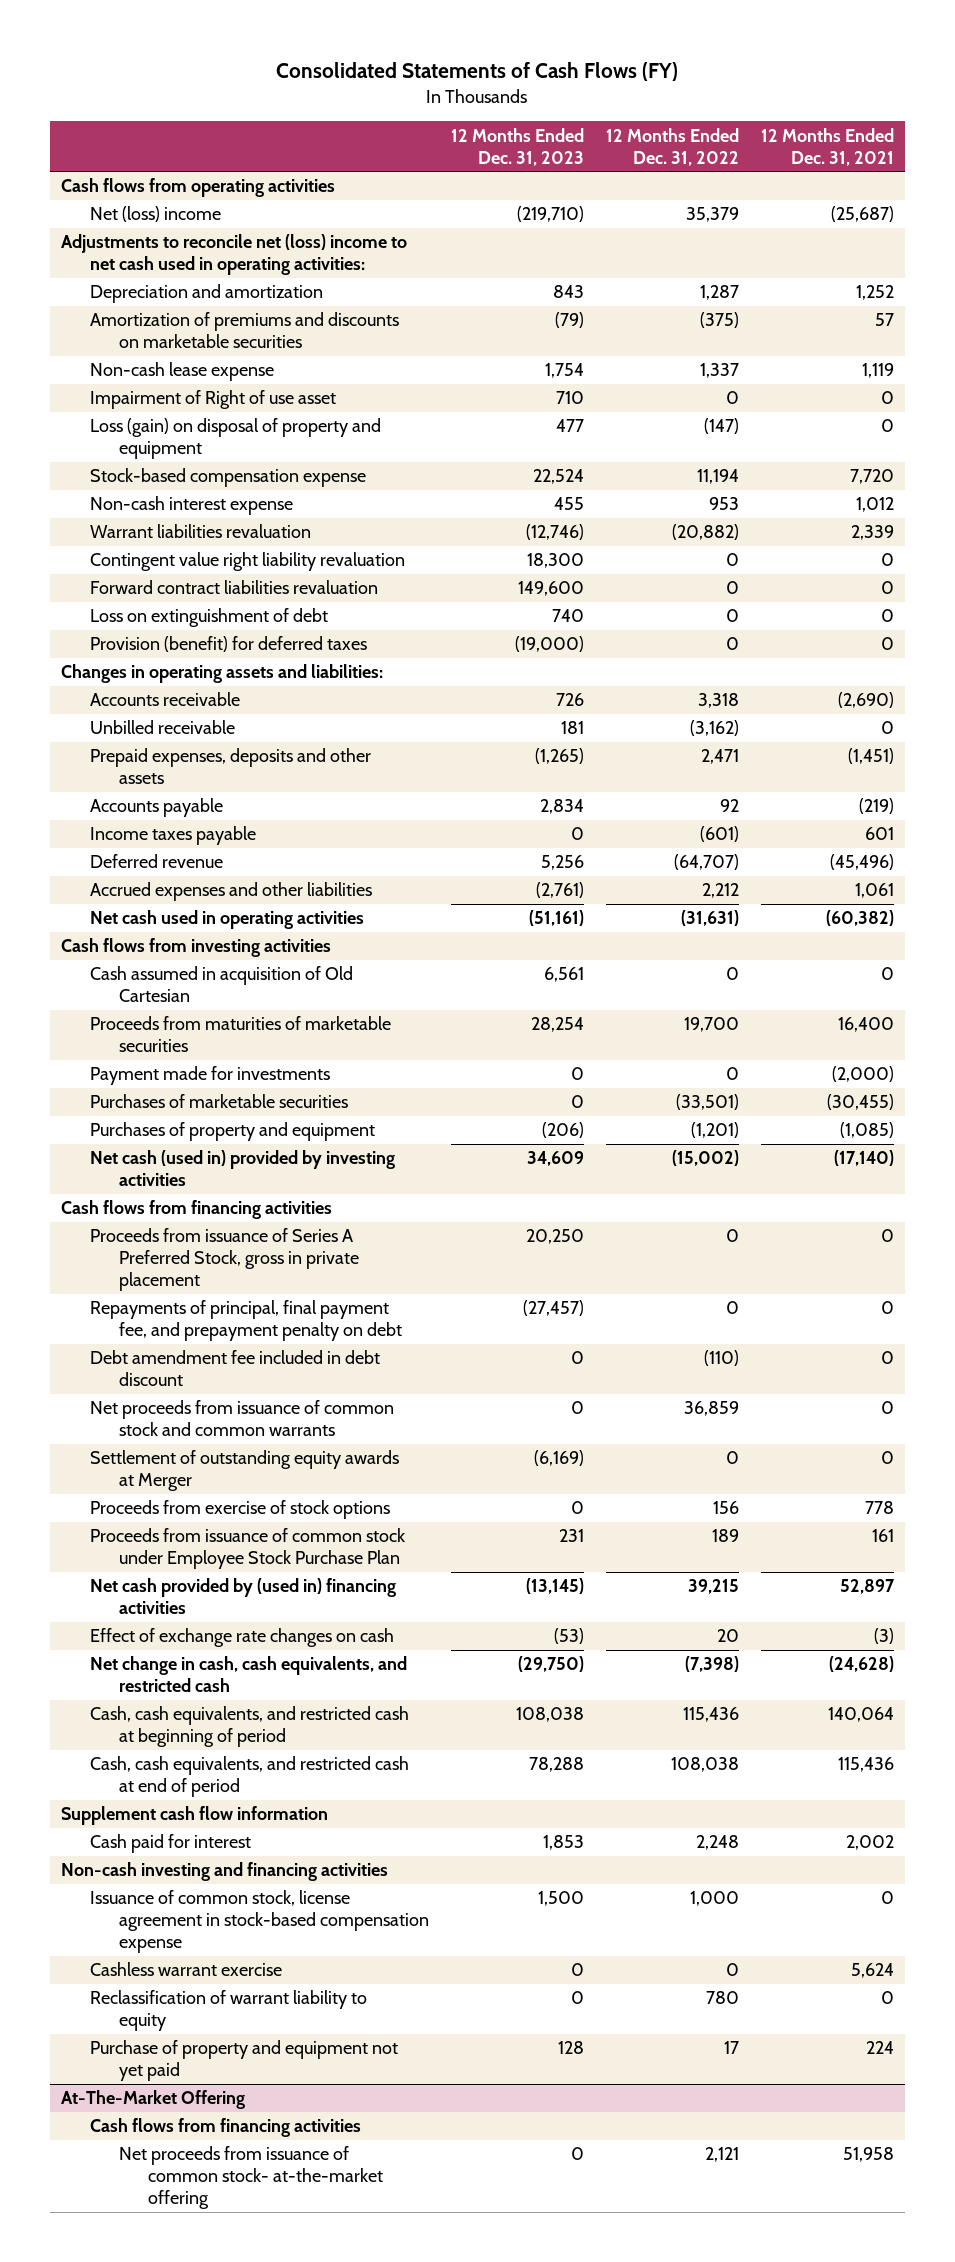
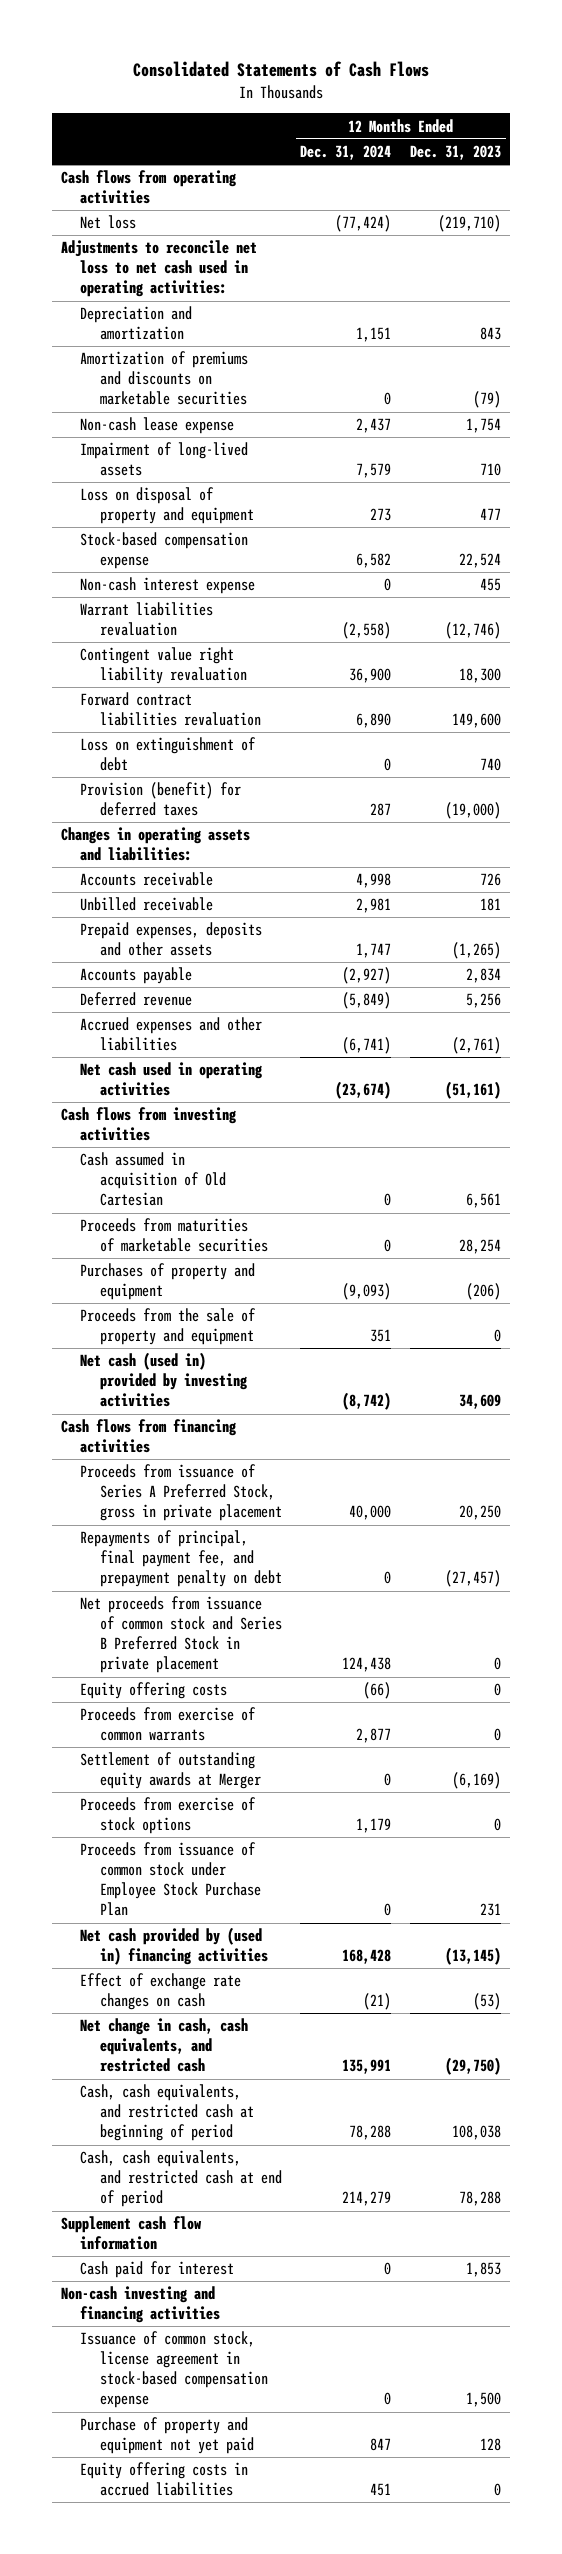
- Consolidated Statements of Cash Flows (FY)
+ Consolidated Statements of Cash Flows
- | 12 Months Ended Dec. 31, 2023 | 12 Months Ended Dec. 31, 2022 | 12 Months Ended Dec. 31, 2021
+ | 12 Months Ended Dec. 31, 2024 | 12 Months Ended Dec. 31, 2023
- Net (loss) income | (219,710) | 35,379 | (25,687)
- Adjustments to reconcile net (loss) income to net cash used in operating activities:
+ Net loss | (77,424) | (219,710)
+ Adjustments to reconcile net loss to net cash used in operating activities:
- Impairment of Right of use asset | 710 | 0 | 0
- Loss (gain) on disposal of property and equipment | 477 | (147) | 0
+ Impairment of long-lived assets | 7,579 | 710
+ Loss on disposal of property and equipment | 273 | 477
- Income taxes payable | 0 | (601) | 601
- Payment made for investments | 0 | 0 | (2,000)
- Purchases of marketable securities | 0 | (33,501) | (30,455)
+ Proceeds from the sale of property and equipment | 351 | 0
- Debt amendment fee included in debt discount | 0 | (110) | 0
- Net proceeds from issuance of common stock and common warrants | 0 | 36,859 | 0
+ Net proceeds from issuance of common stock and Series B Preferred Stock in private placement | 124,438 | 0
+ Equity offering costs | (66) | 0
+ Proceeds from exercise of common warrants | 2,877 | 0
- Cashless warrant exercise | 0 | 0 | 5,624
- Reclassification of warrant liability to equity | 0 | 780 | 0
- At-The-Market Offering
- Cash flows from financing activities
- Net proceeds from issuance of common stock- at-the-market offering | 0 | 2,121 | 51,958
+ Equity offering costs in accrued liabilities | 451 | 0

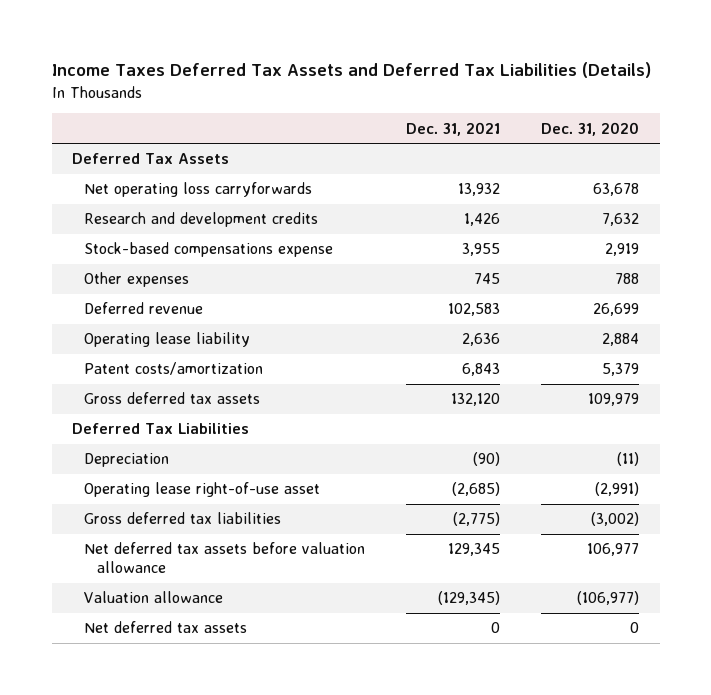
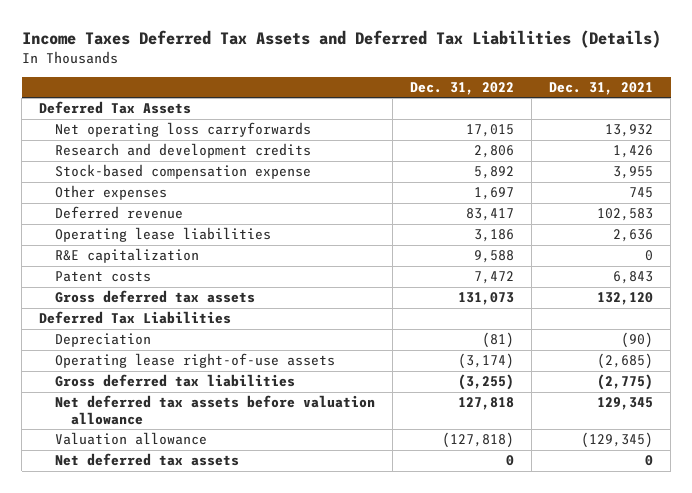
- | Dec. 31, 2021 | Dec. 31, 2020
+ | Dec. 31, 2022 | Dec. 31, 2021
- Stock-based compensations expense | 3,955 | 2,919
+ Stock-based compensation expense | 5,892 | 3,955
- Operating lease liability | 2,636 | 2,884
- Patent costs/amortization | 6,843 | 5,379
+ Operating lease liabilities | 3,186 | 2,636
+ R&E capitalization | 9,588 | 0
+ Patent costs | 7,472 | 6,843
- Operating lease right-of-use asset | (2,685) | (2,991)
+ Operating lease right-of-use assets | (3,174) | (2,685)

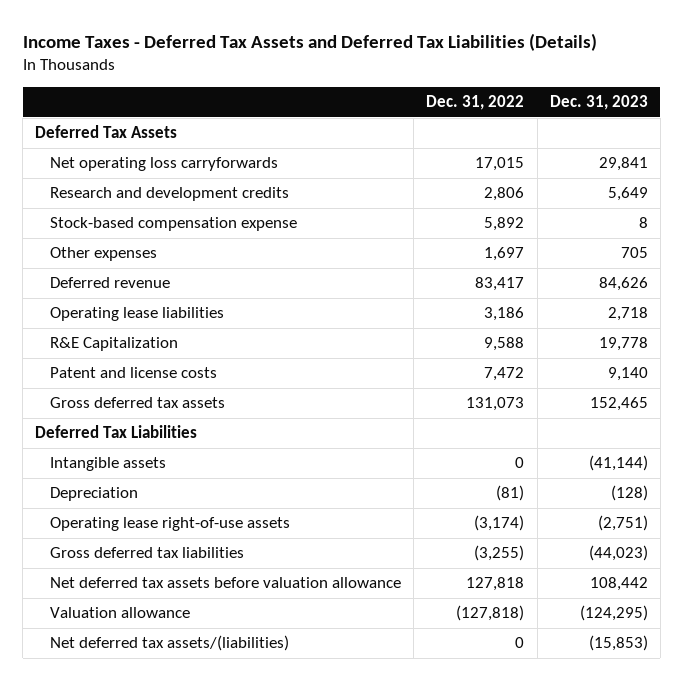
- Income Taxes Deferred Tax Assets and Deferred Tax Liabilities (Details)
+ Income Taxes - Deferred Tax Assets and Deferred Tax Liabilities (Details)
- | Dec. 31, 2022 | Dec. 31, 2021
+ | Dec. 31, 2022 | Dec. 31, 2023
- R&E capitalization | 9,588 | 0
- Patent costs | 7,472 | 6,843
+ R&E Capitalization | 9,588 | 19,778
+ Patent and license costs | 7,472 | 9,140
+ Intangible assets | 0 | (41,144)
- Net deferred tax assets | 0 | 0
+ Net deferred tax assets/(liabilities) | 0 | (15,853)

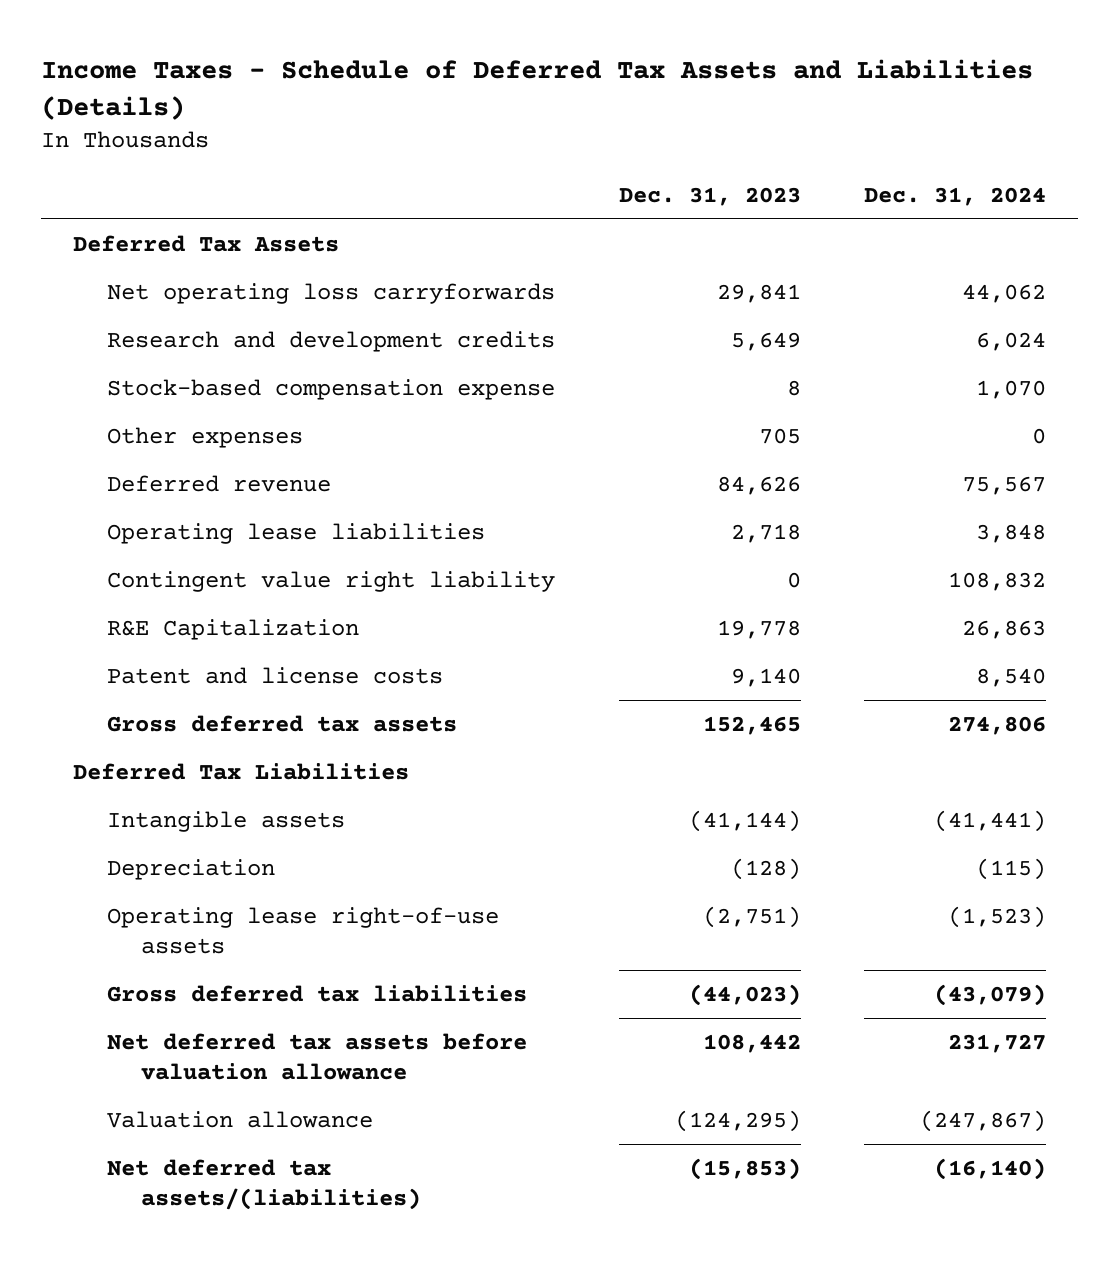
- Income Taxes - Deferred Tax Assets and Deferred Tax Liabilities (Details)
+ Income Taxes - Schedule of Deferred Tax Assets and Liabilities (Details)
- | Dec. 31, 2022 | Dec. 31, 2023
+ | Dec. 31, 2023 | Dec. 31, 2024
+ Contingent value right liability | 0 | 108,832

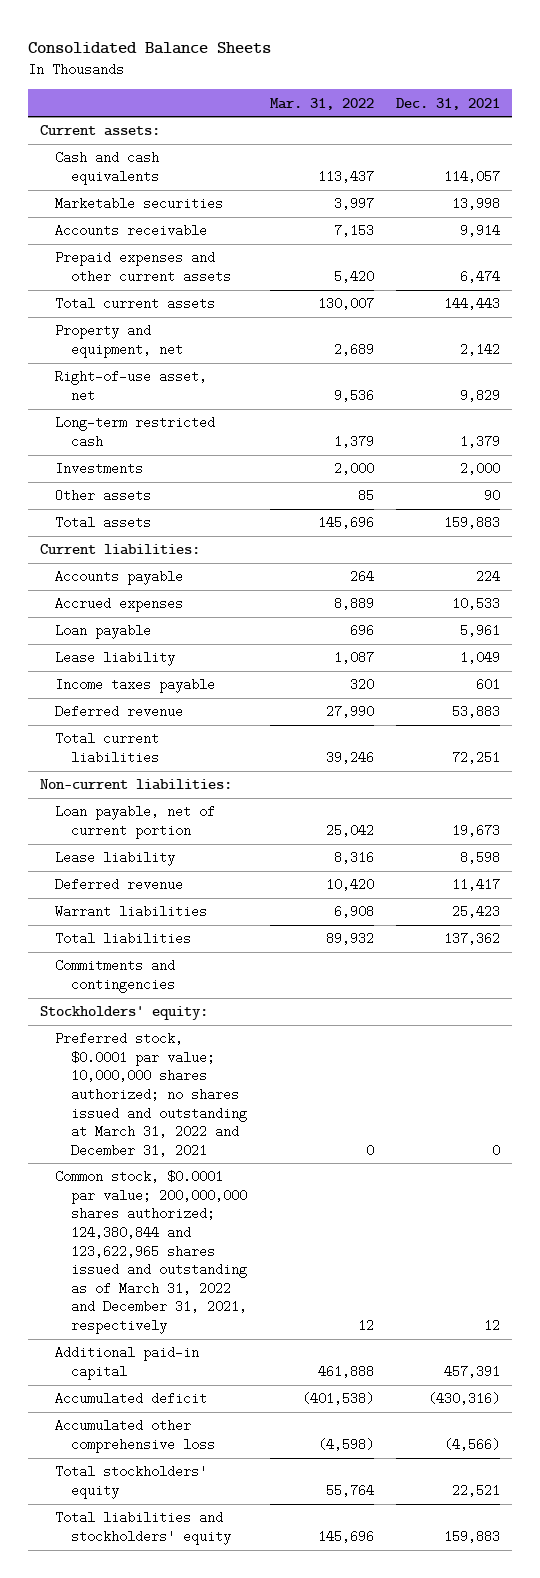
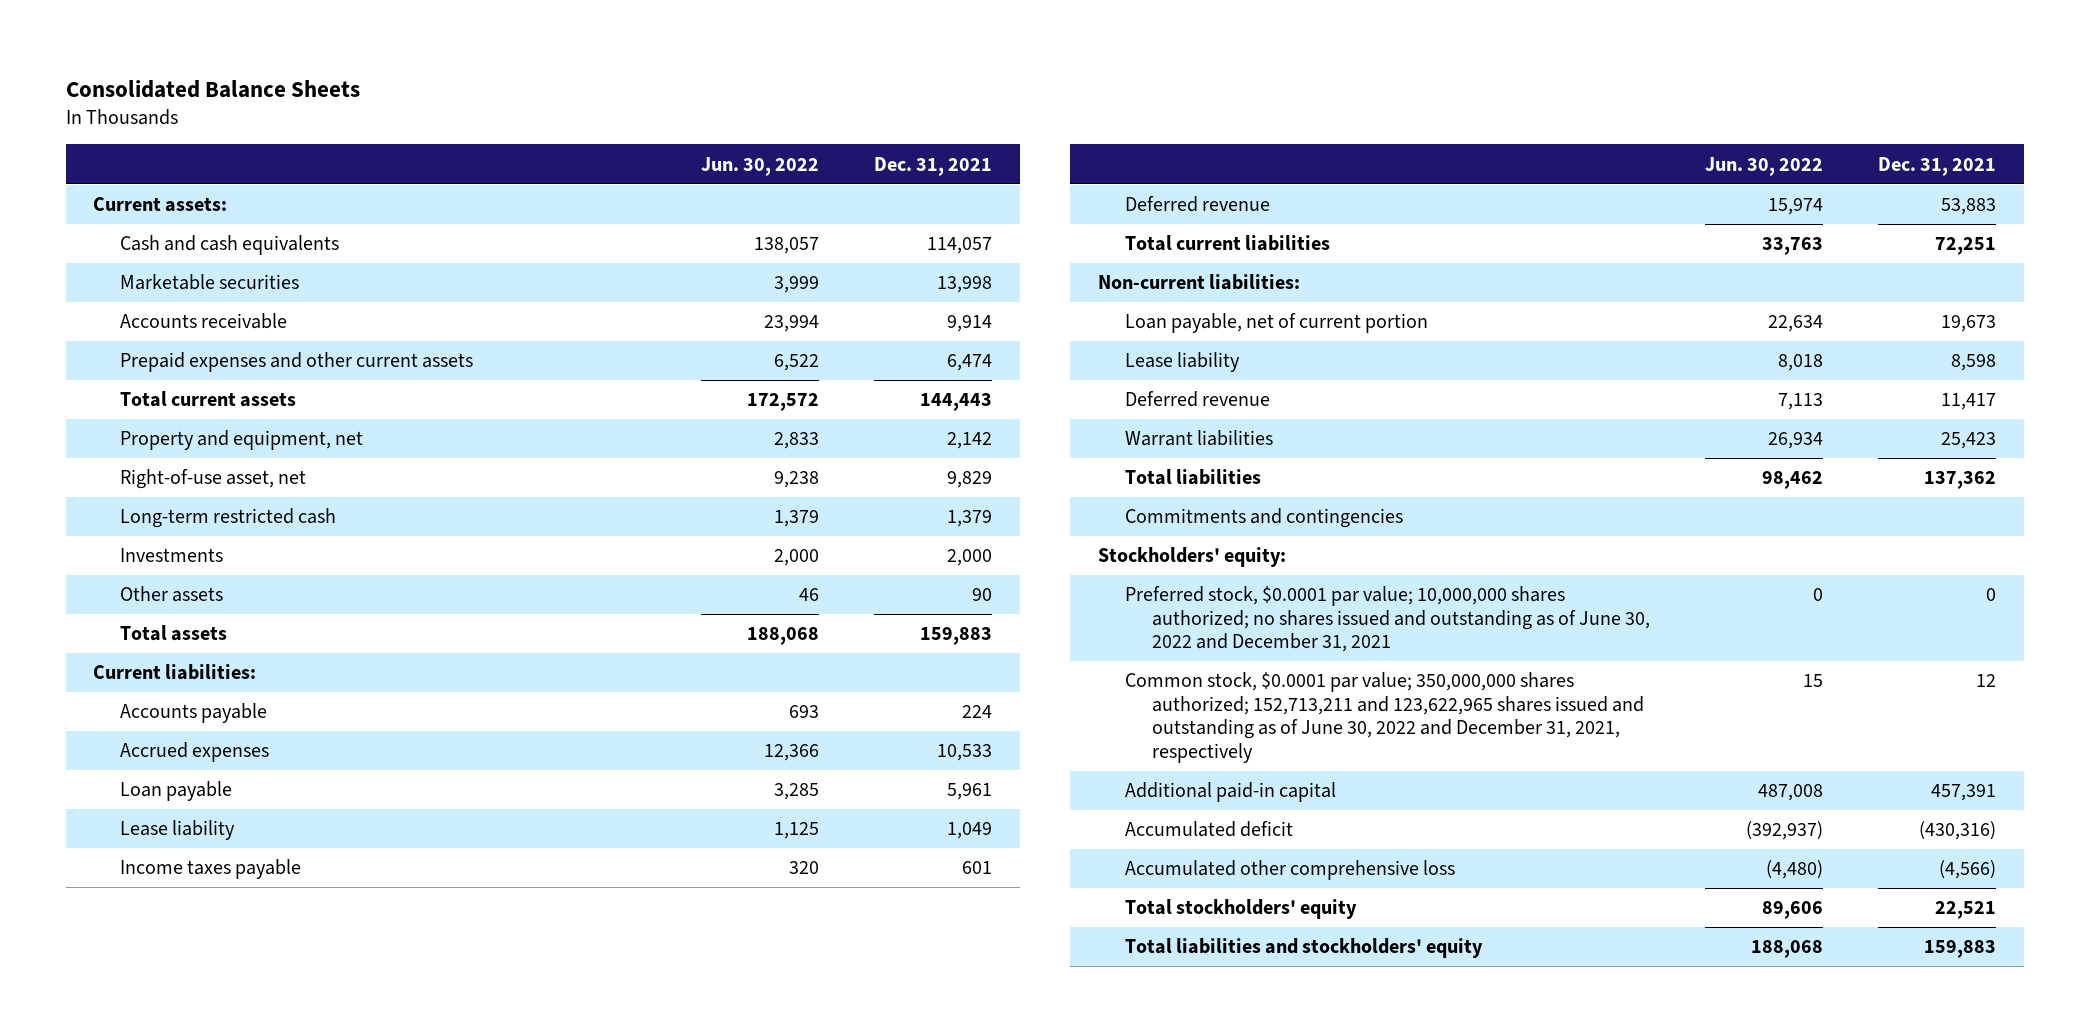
- | Mar. 31, 2022 | Dec. 31, 2021
+ | Jun. 30, 2022 | Dec. 31, 2021
- Preferred stock, $0.0001 par value; 10,000,000 shares authorized; no shares issued and outstanding at March 31, 2022 and December 31, 2021 | 0 | 0
- Common stock, $0.0001 par value; 200,000,000 shares authorized; 124,380,844 and 123,622,965 shares issued and outstanding as of March 31, 2022 and December 31, 2021, respectively | 12 | 12
+ Preferred stock, $0.0001 par value; 10,000,000 shares authorized; no shares issued and outstanding as of June 30, 2022 and December 31, 2021 | 0 | 0
+ Common stock, $0.0001 par value; 350,000,000 shares authorized; 152,713,211 and 123,622,965 shares issued and outstanding as of June 30, 2022 and December 31, 2021, respectively | 15 | 12

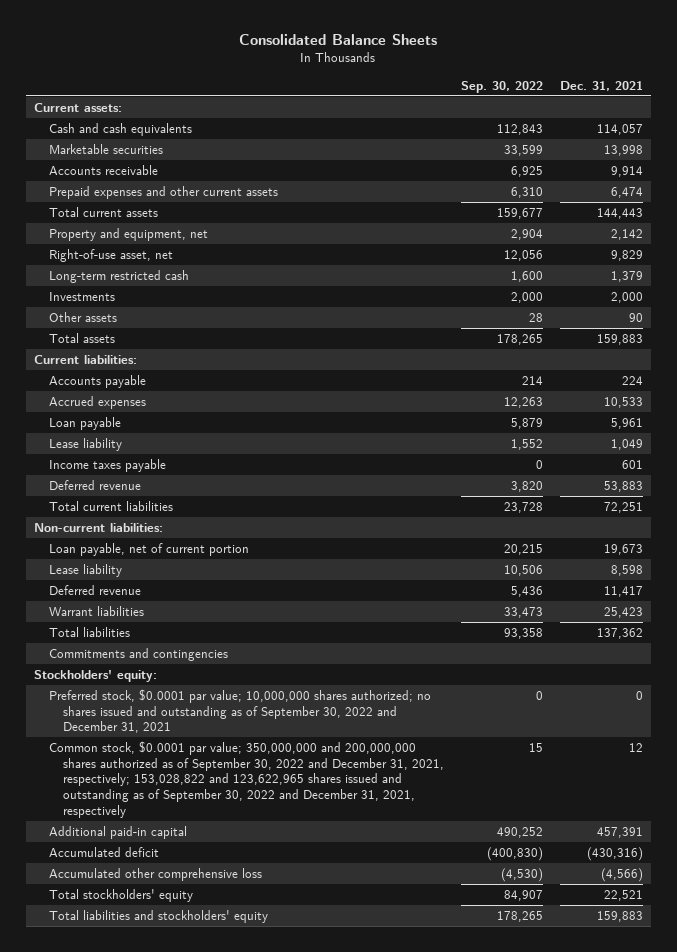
- | Jun. 30, 2022 | Dec. 31, 2021
+ | Sep. 30, 2022 | Dec. 31, 2021
- Preferred stock, $0.0001 par value; 10,000,000 shares authorized; no shares issued and outstanding as of June 30, 2022 and December 31, 2021 | 0 | 0
- Common stock, $0.0001 par value; 350,000,000 shares authorized; 152,713,211 and 123,622,965 shares issued and outstanding as of June 30, 2022 and December 31, 2021, respectively | 15 | 12
+ Preferred stock, $0.0001 par value; 10,000,000 shares authorized; no shares issued and outstanding as of September 30, 2022 and December 31, 2021 | 0 | 0
+ Common stock, $0.0001 par value; 350,000,000 and 200,000,000 shares authorized as of September 30, 2022 and December 31, 2021, respectively; 153,028,822 and 123,622,965 shares issued and outstanding as of September 30, 2022 and December 31, 2021, respectively | 15 | 12

